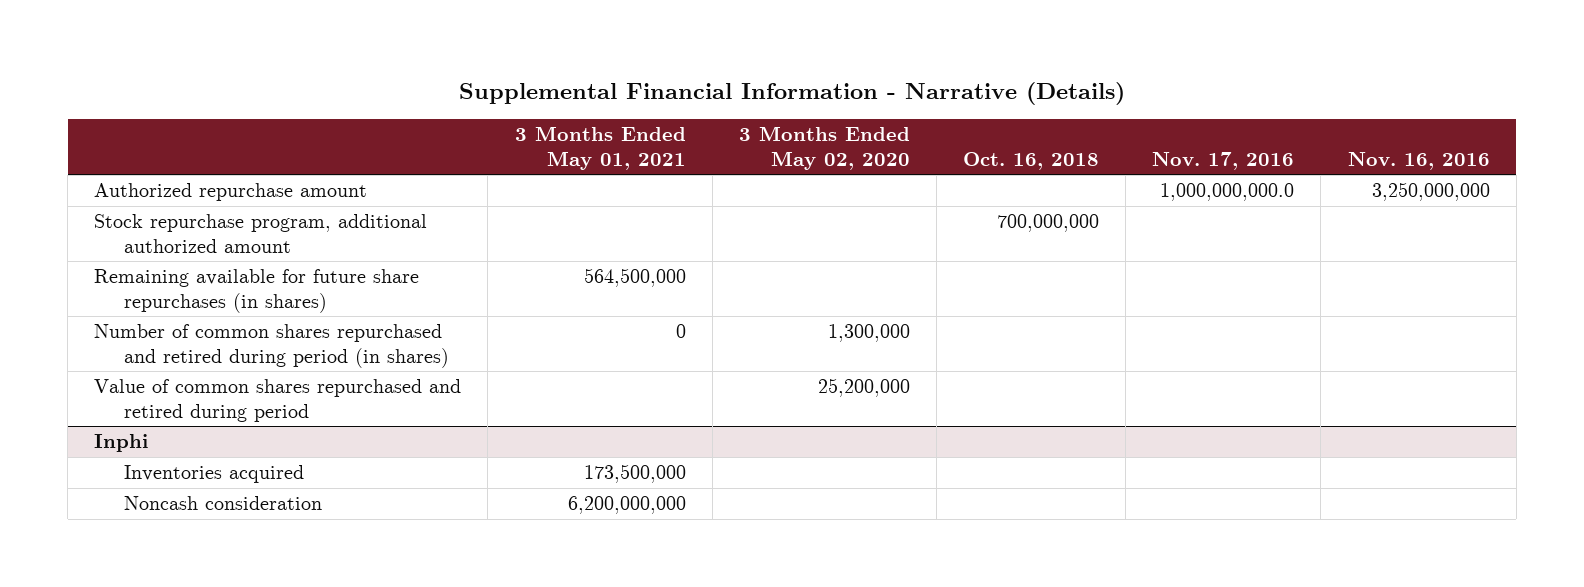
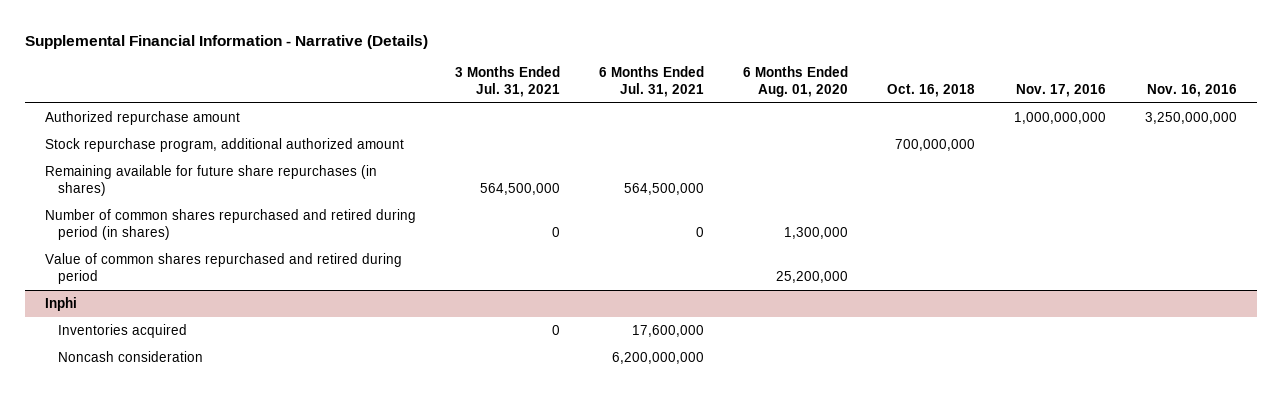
- | 3 Months Ended May 01, 2021 | 3 Months Ended May 02, 2020 | Oct. 16, 2018 | Nov. 17, 2016 | Nov. 16, 2016
+ | 3 Months Ended Jul. 31, 2021 | 6 Months Ended Jul. 31, 2021 | 6 Months Ended Aug. 01, 2020 | Oct. 16, 2018 | Nov. 17, 2016 | Nov. 16, 2016
- Authorized repurchase amount | | | | 1,000,000,000.0 | 3,250,000,000
+ Authorized repurchase amount | | | | | 1,000,000,000 | 3,250,000,000

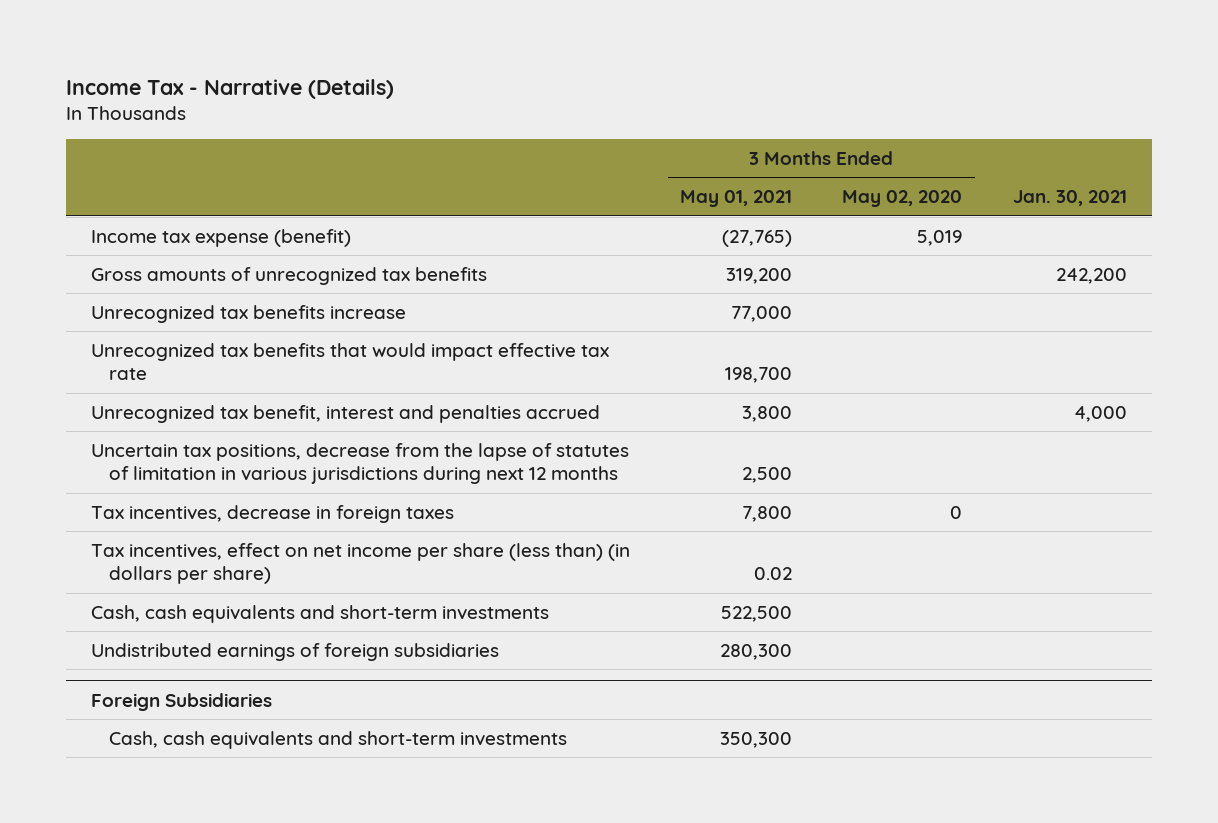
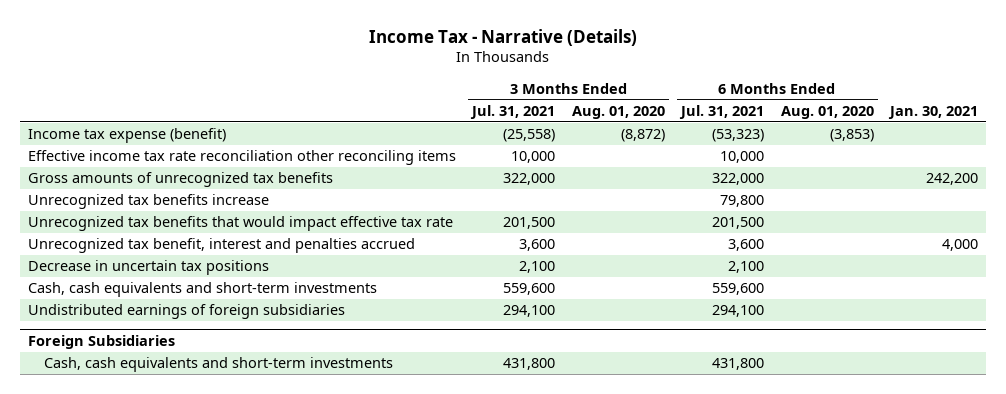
- | 3 Months Ended May 01, 2021 | 3 Months Ended May 02, 2020 | Jan. 30, 2021
+ | 3 Months Ended Jul. 31, 2021 | 3 Months Ended Aug. 01, 2020 | 6 Months Ended Jul. 31, 2021 | 6 Months Ended Aug. 01, 2020 | Jan. 30, 2021
+ Effective income tax rate reconciliation other reconciling items | 10,000 | | 10,000 | |
- Uncertain tax positions, decrease from the lapse of statutes of limitation in various jurisdictions during next 12 months | 2,500 | |
- Tax incentives, decrease in foreign taxes | 7,800 | 0 |
- Tax incentives, effect on net income per share (less than) (in dollars per share) | 0.02 | |
+ Decrease in uncertain tax positions | 2,100 | | 2,100 | |

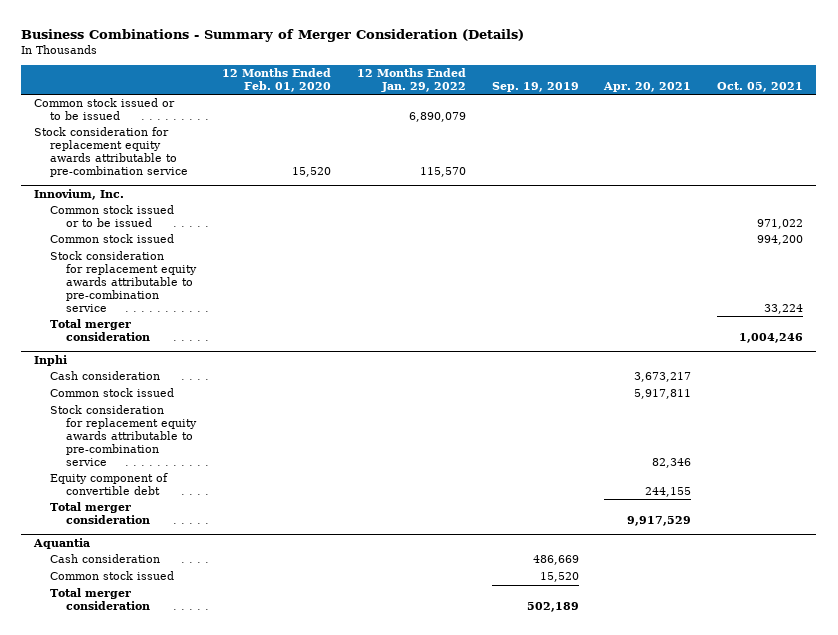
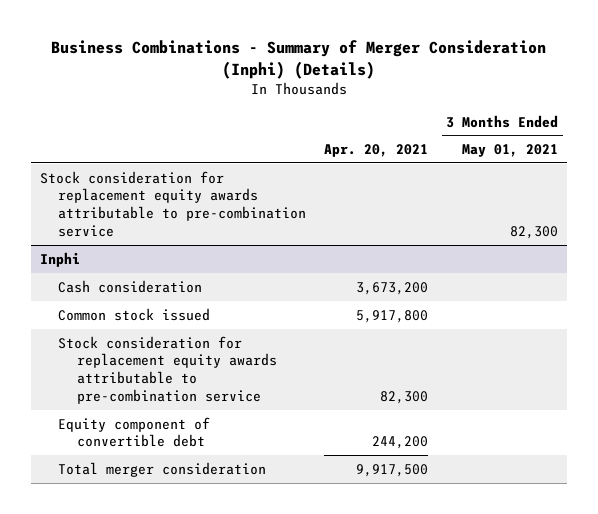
- Business Combinations - Summary of Merger Consideration (Details)
+ Business Combinations - Summary of Merger Consideration (Inphi) (Details)
- | 12 Months Ended Feb. 01, 2020 | 12 Months Ended Jan. 29, 2022 | Sep. 19, 2019 | Apr. 20, 2021 | Oct. 05, 2021
+ | Apr. 20, 2021 | 3 Months Ended May 01, 2021
- Common stock issued or to be issued | | 6,890,079 | | |
- Innovium, Inc.
- Common stock issued or to be issued | | | | | 971,022
- Common stock issued | | | | | 994,200
- Stock consideration for replacement equity awards attributable to pre-combination service | | | | | 33,224
- Total merger consideration | | | | | 1,004,246
@ Inphi
- Cash consideration | | | | 3,673,217 |
- Common stock issued | | | | 5,917,811 |
- Stock consideration for replacement equity awards attributable to pre-combination service | | | | 82,346 |
- Equity component of convertible debt | | | | 244,155 |
- Total merger consideration | | | | 9,917,529 |
- Aquantia
- Cash consideration | | | 486,669 | |
- Common stock issued | | | 15,520 | |
- Total merger consideration | | | 502,189 | |
@ Inphi
+ Cash consideration | 3,673,200 |
+ Common stock issued | 5,917,800 |
+ Stock consideration for replacement equity awards attributable to pre-combination service | 82,300 |
+ Equity component of convertible debt | 244,200 |
+ Total merger consideration | 9,917,500 |

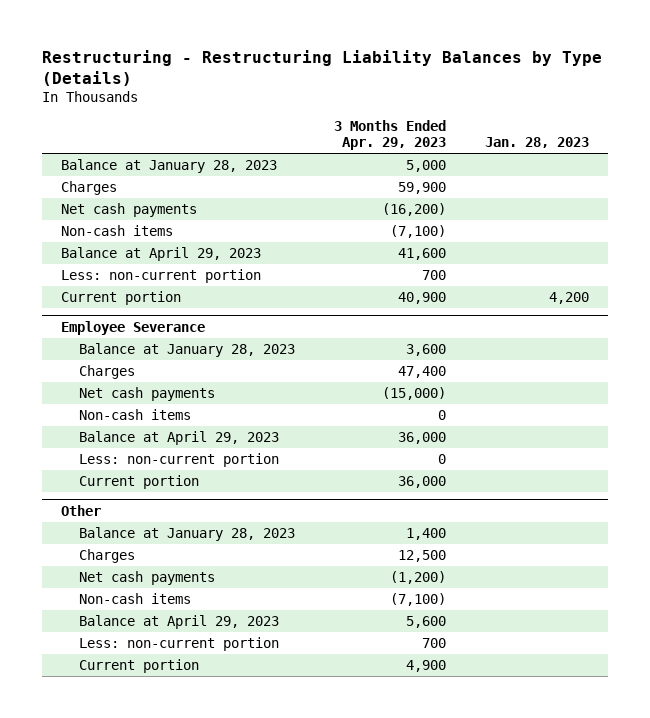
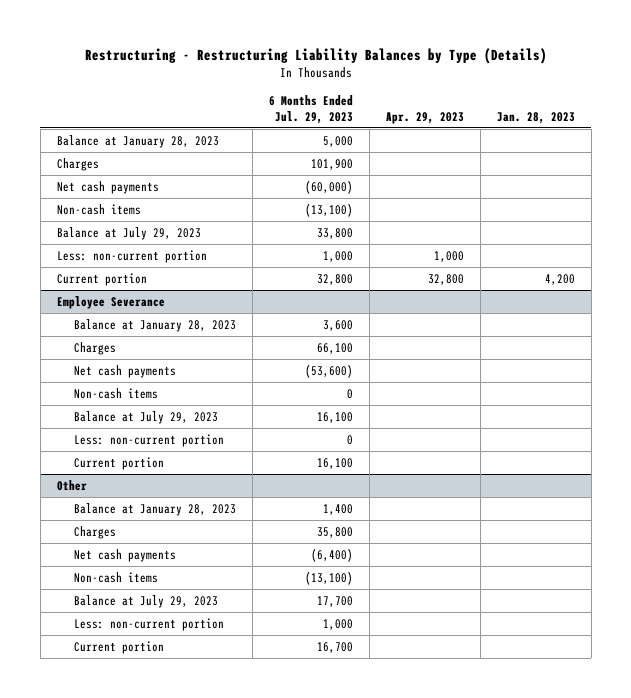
- | 3 Months Ended Apr. 29, 2023 | Jan. 28, 2023
+ | 6 Months Ended Jul. 29, 2023 | Apr. 29, 2023 | Jan. 28, 2023
- Balance at April 29, 2023 | 41,600 |
+ Balance at July 29, 2023 | 33,800 | |
@ Employee Severance
- Balance at April 29, 2023 | 36,000 |
+ Balance at July 29, 2023 | 16,100 | |
@ Other
- Balance at April 29, 2023 | 5,600 |
+ Balance at July 29, 2023 | 17,700 | |

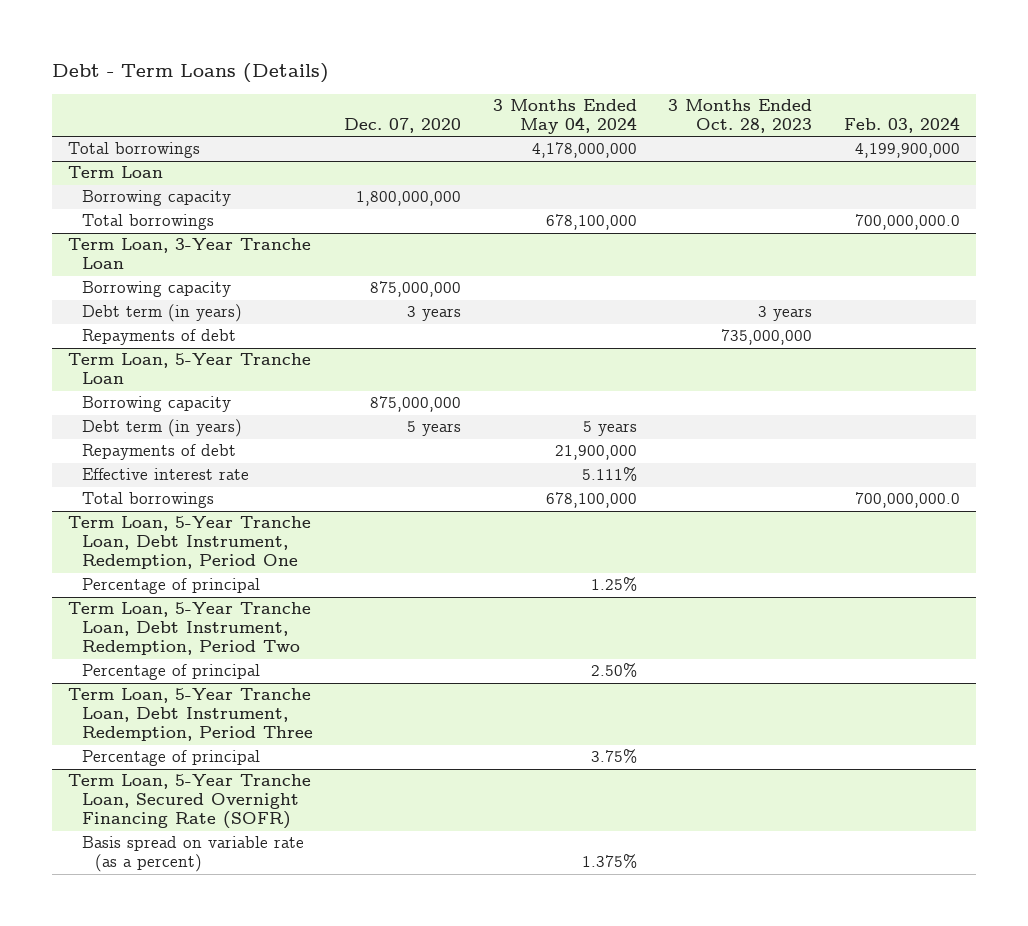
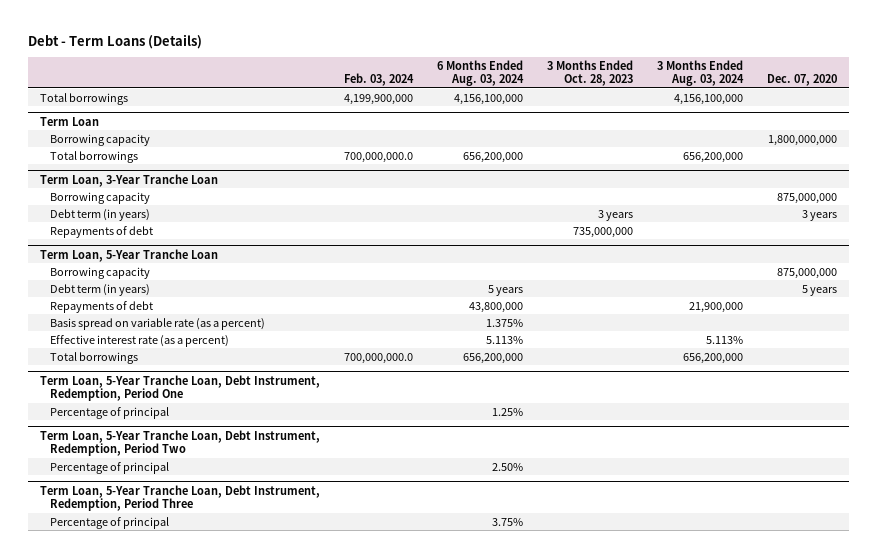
- | Dec. 07, 2020 | 3 Months Ended May 04, 2024 | 3 Months Ended Oct. 28, 2023 | Feb. 03, 2024
+ | Feb. 03, 2024 | 6 Months Ended Aug. 03, 2024 | 3 Months Ended Oct. 28, 2023 | 3 Months Ended Aug. 03, 2024 | Dec. 07, 2020
@ Term Loan, 5-Year Tranche Loan
- Effective interest rate | | 5.111% | |
+ Basis spread on variable rate (as a percent) | | 1.375% | | |
+ Effective interest rate (as a percent) | | 5.113% | | 5.113% |
- Term Loan, 5-Year Tranche Loan, Secured Overnight Financing Rate (SOFR)
- Basis spread on variable rate (as a percent) | | 1.375% | |

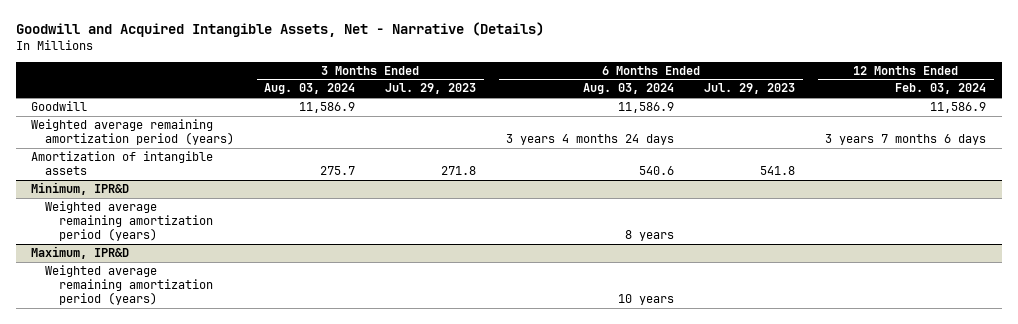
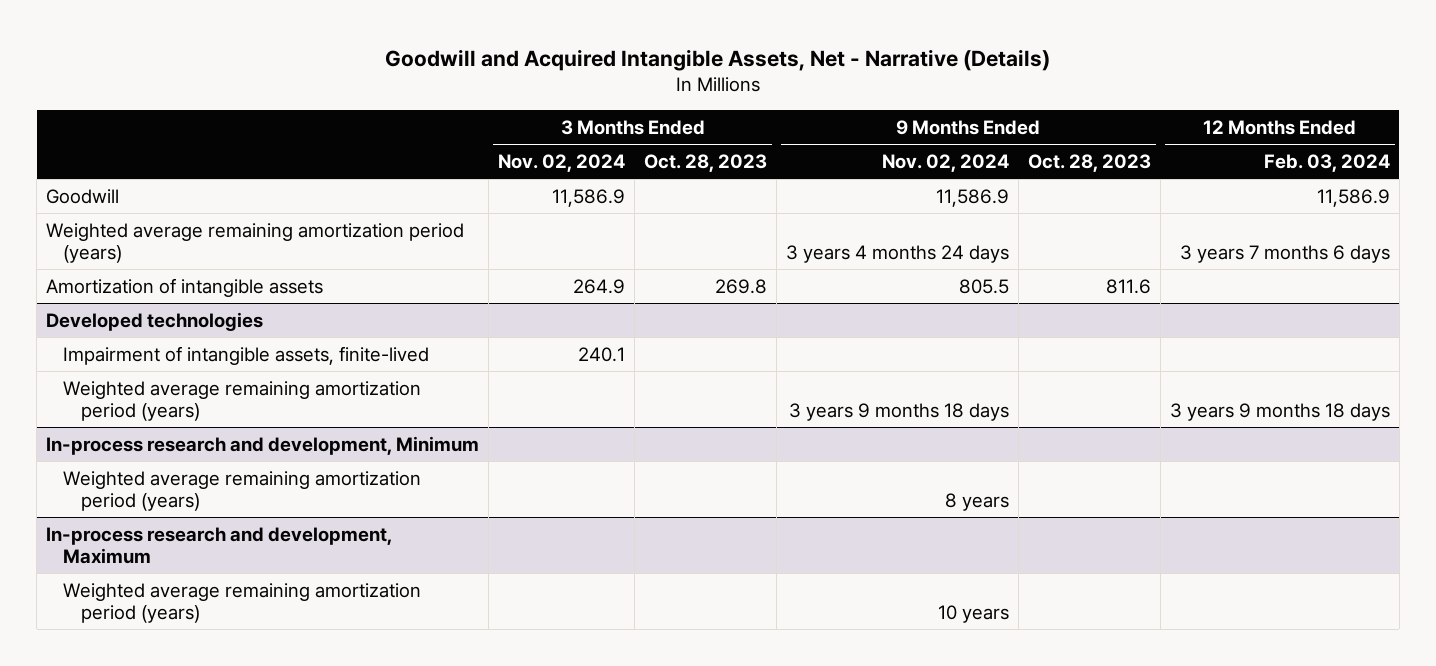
- | 3 Months Ended Aug. 03, 2024 | 3 Months Ended Jul. 29, 2023 | 6 Months Ended Aug. 03, 2024 | 6 Months Ended Jul. 29, 2023 | 12 Months Ended Feb. 03, 2024
+ | 3 Months Ended Nov. 02, 2024 | 3 Months Ended Oct. 28, 2023 | 9 Months Ended Nov. 02, 2024 | 9 Months Ended Oct. 28, 2023 | 12 Months Ended Feb. 03, 2024
- Minimum, IPR&D
- Weighted average remaining amortization period (years) | | | 8 years | |
- Maximum, IPR&D
- Weighted average remaining amortization period (years) | | | 10 years | |
+ Developed technologies
+ Impairment of intangible assets, finite-lived | 240.1 | | | |
+ Weighted average remaining amortization period (years) | | | 3 years 9 months 18 days | | 3 years 9 months 18 days
+ In-process research and development, Minimum
+ Weighted average remaining amortization period (years) | | | 8 years | |
+ In-process research and development, Maximum
+ Weighted average remaining amortization period (years) | | | 10 years | |

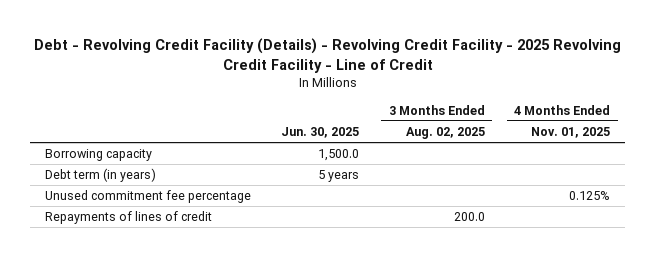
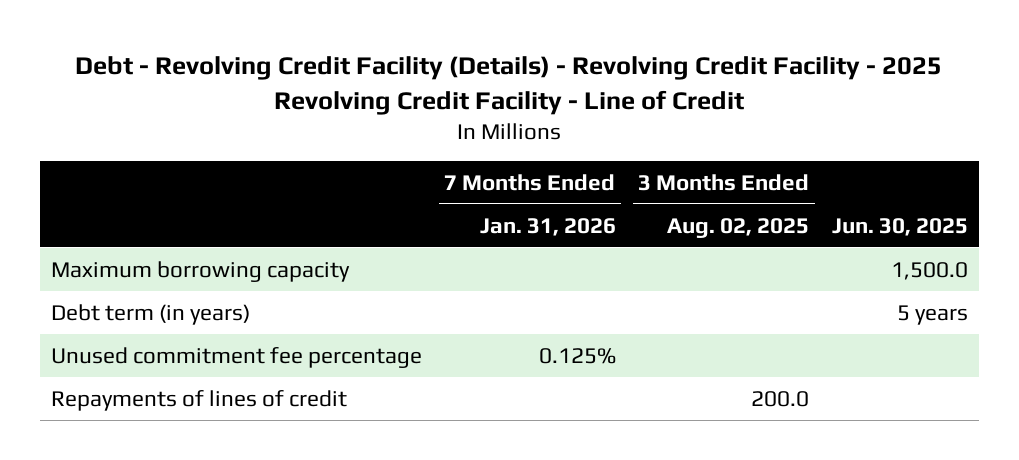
- | Jun. 30, 2025 | 3 Months Ended Aug. 02, 2025 | 4 Months Ended Nov. 01, 2025
+ | 7 Months Ended Jan. 31, 2026 | 3 Months Ended Aug. 02, 2025 | Jun. 30, 2025
- Borrowing capacity | 1,500.0 | |
+ Maximum borrowing capacity | | | 1,500.0

